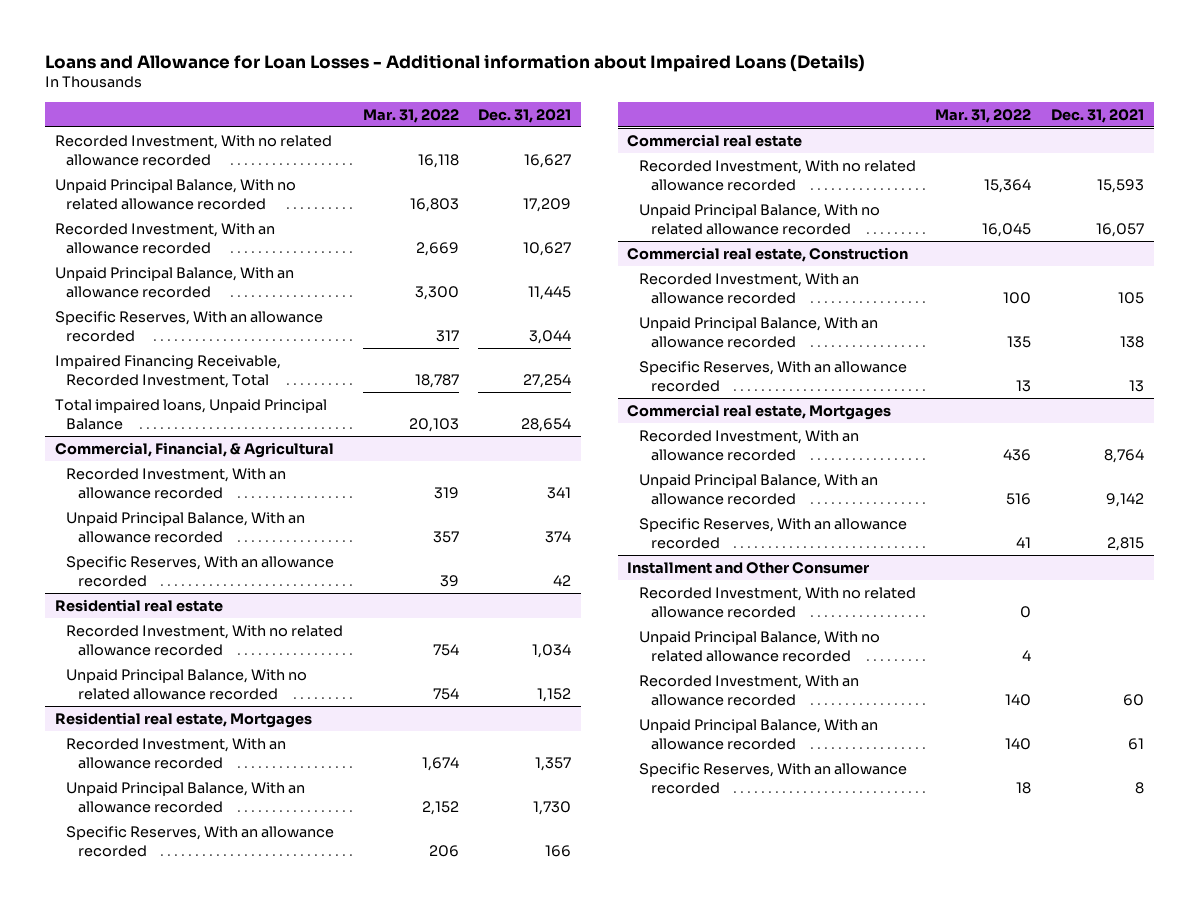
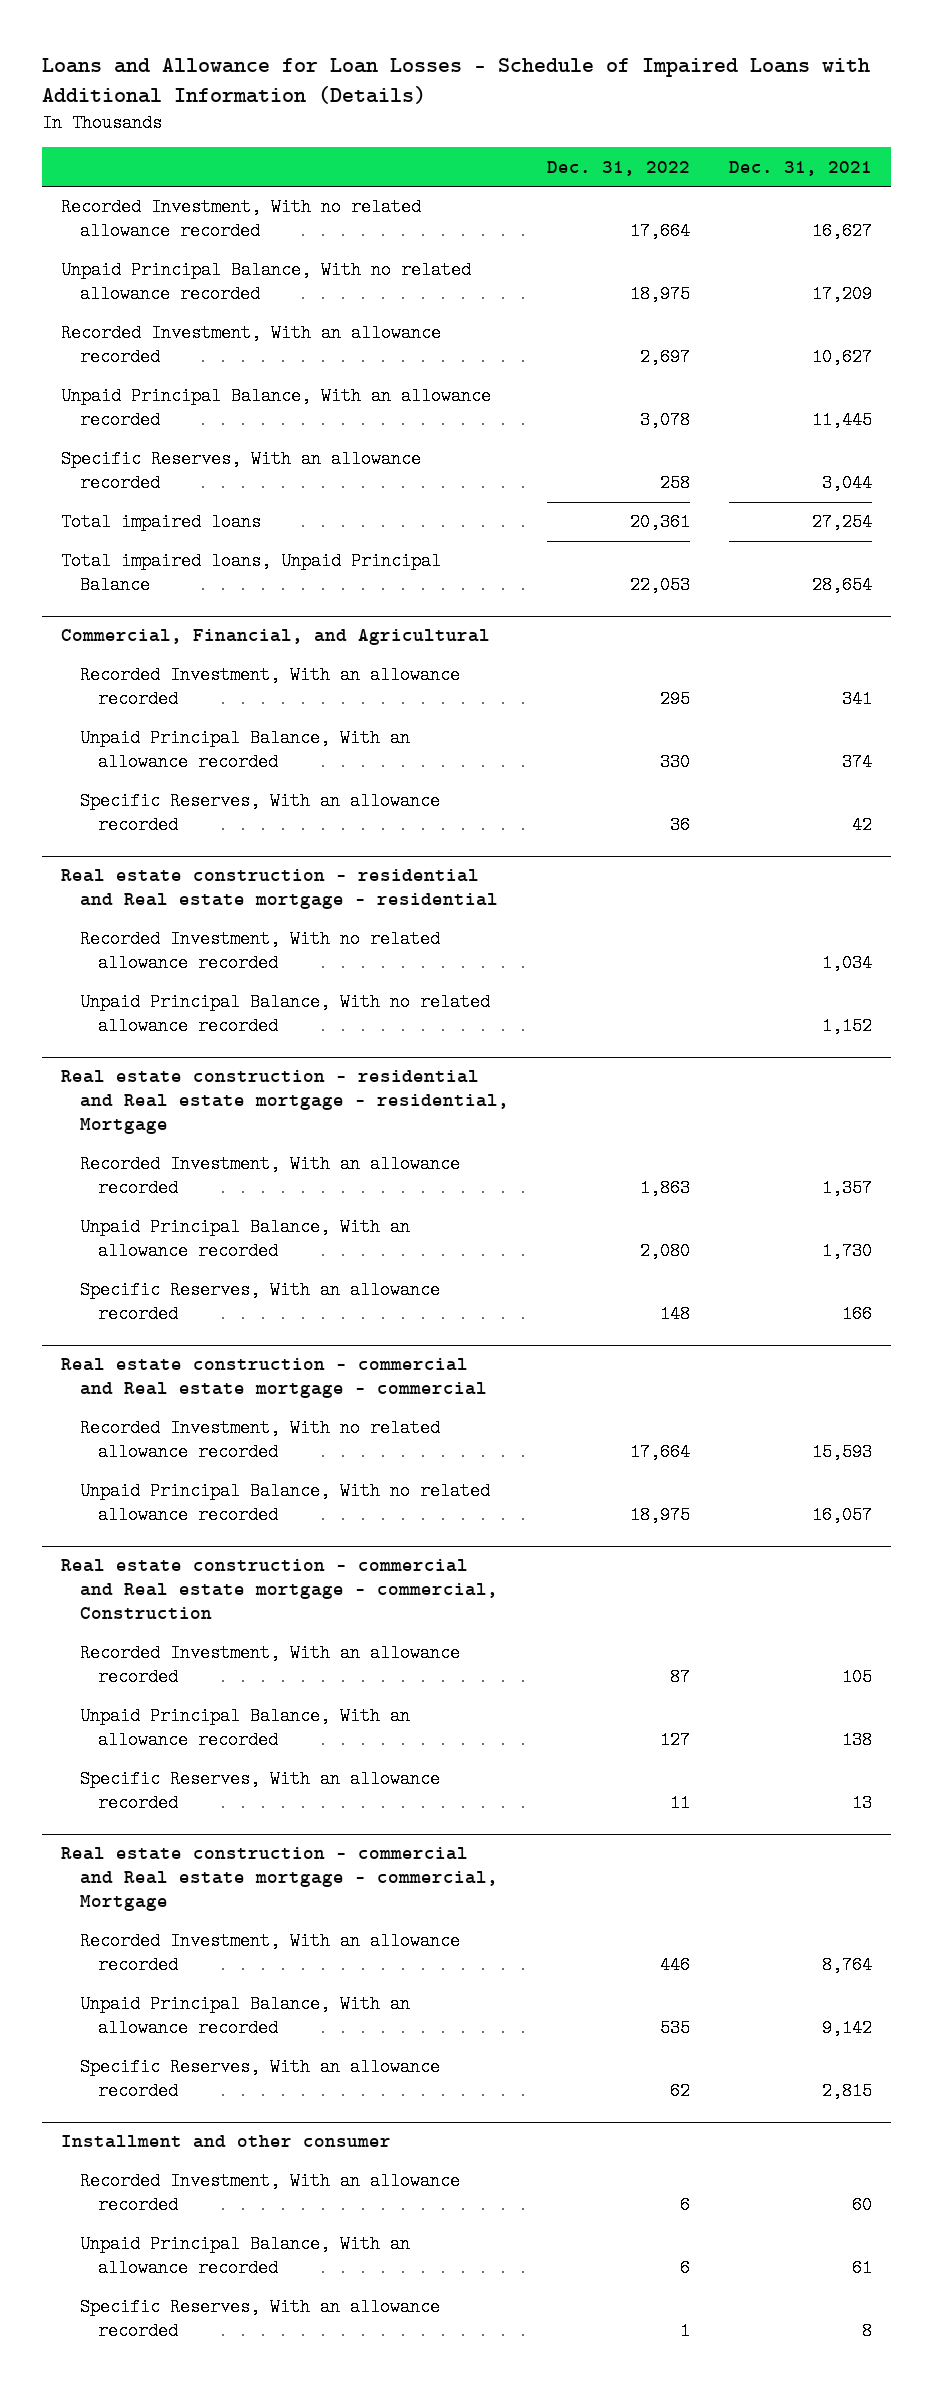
- Loans and Allowance for Loan Losses - Additional information about Impaired Loans (Details)
+ Loans and Allowance for Loan Losses - Schedule of Impaired Loans with Additional Information (Details)
- | Mar. 31, 2022 | Dec. 31, 2021
+ | Dec. 31, 2022 | Dec. 31, 2021
- Impaired Financing Receivable, Recorded Investment, Total | 18,787 | 27,254
+ Total impaired loans | 20,361 | 27,254
- Commercial, Financial, & Agricultural
+ Commercial, Financial, and Agricultural
- Residential real estate
+ Real estate construction - residential and Real estate mortgage - residential
- Residential real estate, Mortgages
+ Real estate construction - residential and Real estate mortgage - residential, Mortgage
- Commercial real estate
+ Real estate construction - commercial and Real estate mortgage - commercial
- Commercial real estate, Construction
+ Real estate construction - commercial and Real estate mortgage - commercial, Construction
- Commercial real estate, Mortgages
+ Real estate construction - commercial and Real estate mortgage - commercial, Mortgage
- Installment and Other Consumer
- Recorded Investment, With no related allowance recorded | 0 |
- Unpaid Principal Balance, With no related allowance recorded | 4 |
+ Installment and other consumer

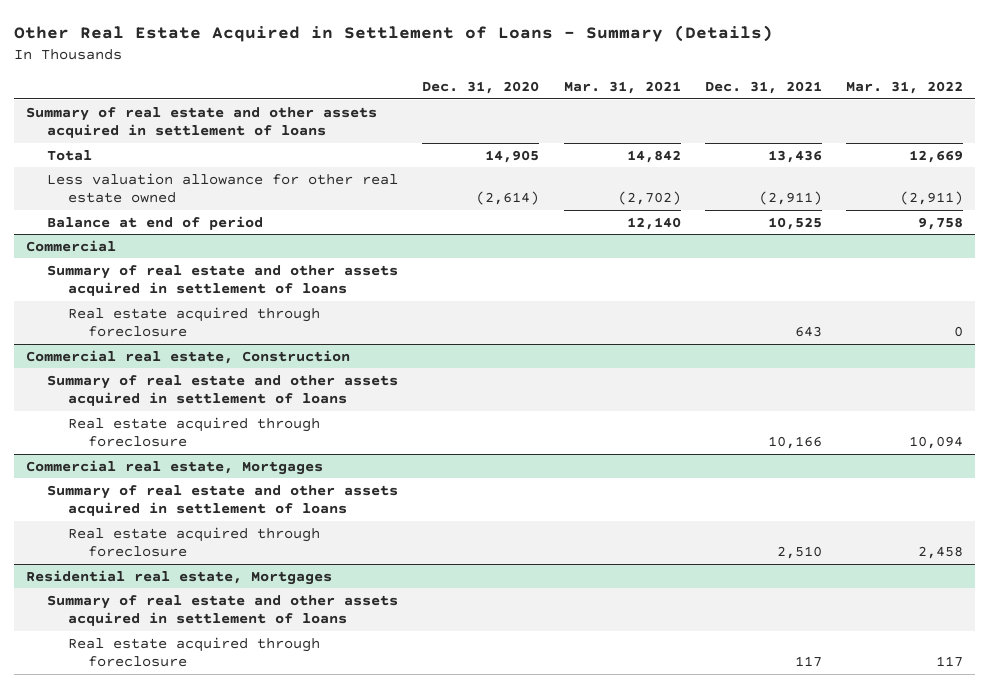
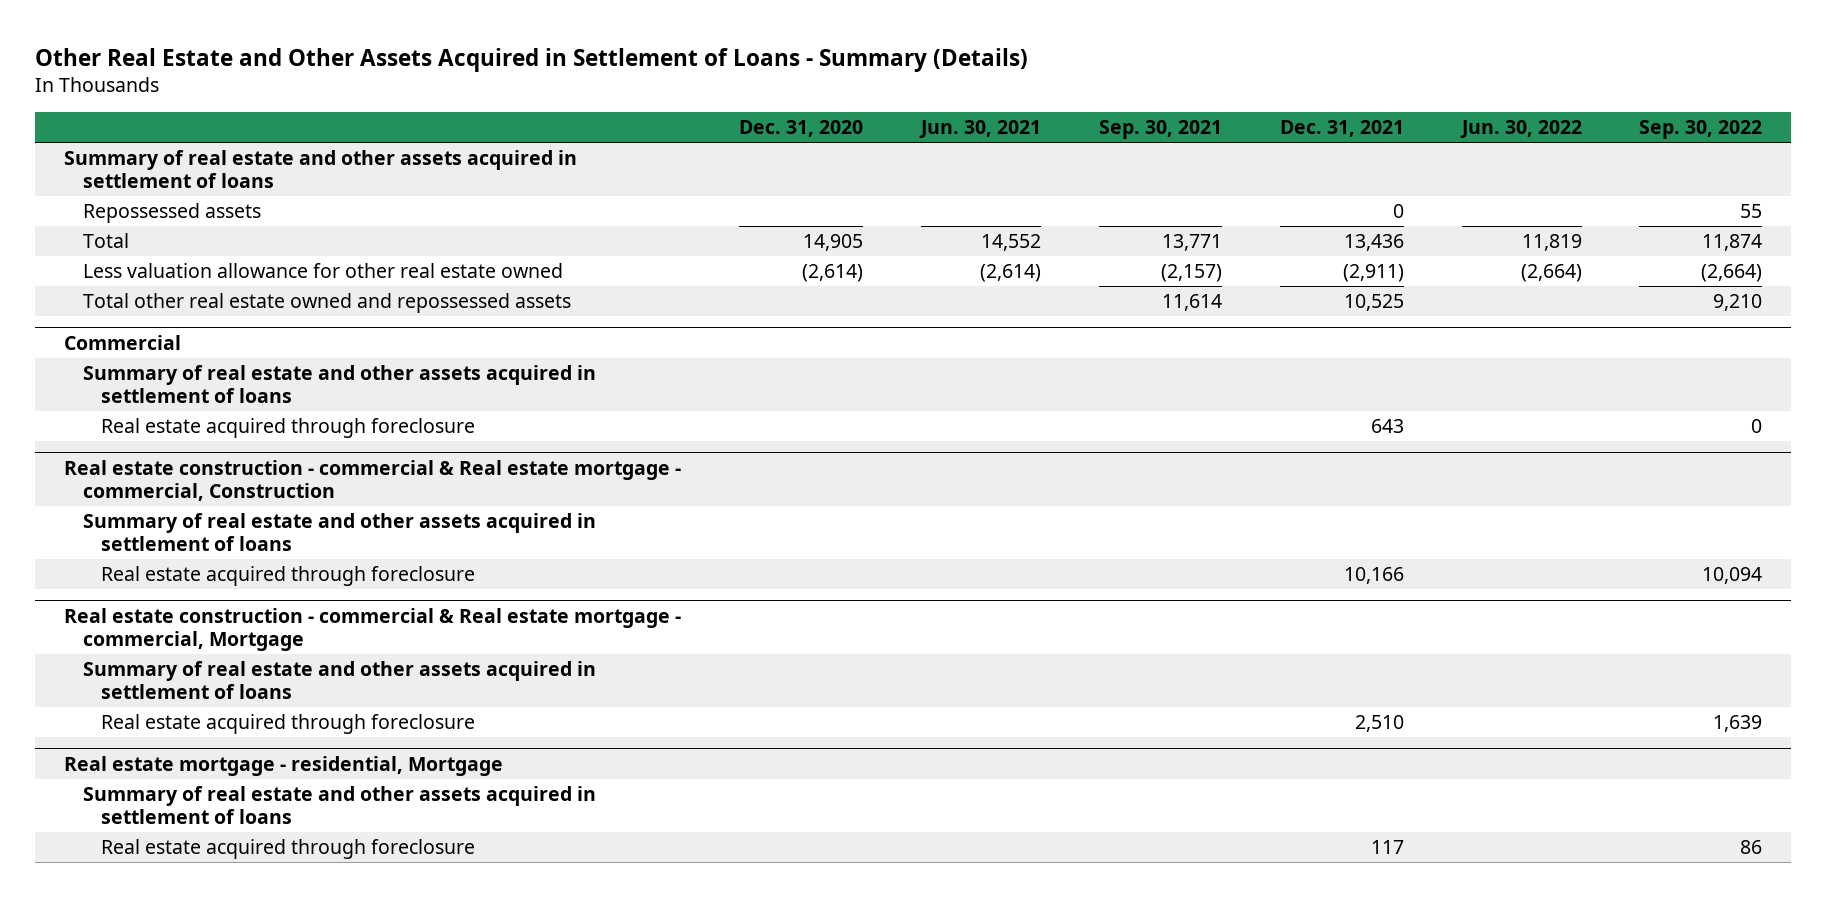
- Other Real Estate Acquired in Settlement of Loans - Summary (Details)
+ Other Real Estate and Other Assets Acquired in Settlement of Loans - Summary (Details)
- | Dec. 31, 2020 | Mar. 31, 2021 | Dec. 31, 2021 | Mar. 31, 2022
+ | Dec. 31, 2020 | Jun. 30, 2021 | Sep. 30, 2021 | Dec. 31, 2021 | Jun. 30, 2022 | Sep. 30, 2022
+ Repossessed assets | | | | 0 | | 55
- Balance at end of period | | 12,140 | 10,525 | 9,758
+ Total other real estate owned and repossessed assets | | | 11,614 | 10,525 | | 9,210
- Commercial real estate, Construction
+ Real estate construction - commercial & Real estate mortgage - commercial, Construction
- Commercial real estate, Mortgages
+ Real estate construction - commercial & Real estate mortgage - commercial, Mortgage
- Residential real estate, Mortgages
+ Real estate mortgage - residential, Mortgage

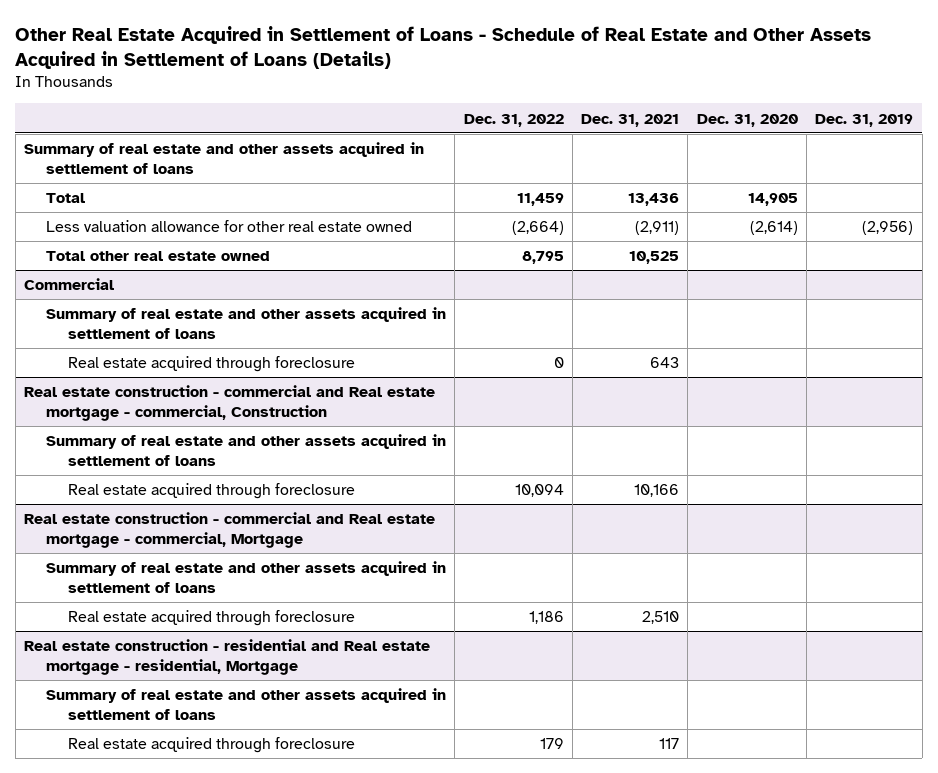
- Other Real Estate and Other Assets Acquired in Settlement of Loans - Summary (Details)
+ Other Real Estate Acquired in Settlement of Loans - Schedule of Real Estate and Other Assets Acquired in Settlement of Loans (Details)
- | Dec. 31, 2020 | Jun. 30, 2021 | Sep. 30, 2021 | Dec. 31, 2021 | Jun. 30, 2022 | Sep. 30, 2022
+ | Dec. 31, 2022 | Dec. 31, 2021 | Dec. 31, 2020 | Dec. 31, 2019
- Repossessed assets | | | | 0 | | 55
- Total other real estate owned and repossessed assets | | | 11,614 | 10,525 | | 9,210
+ Total other real estate owned | 8,795 | 10,525 | |
- Real estate construction - commercial & Real estate mortgage - commercial, Construction
+ Real estate construction - commercial and Real estate mortgage - commercial, Construction
- Real estate construction - commercial & Real estate mortgage - commercial, Mortgage
+ Real estate construction - commercial and Real estate mortgage - commercial, Mortgage
- Real estate mortgage - residential, Mortgage
+ Real estate construction - residential and Real estate mortgage - residential, Mortgage

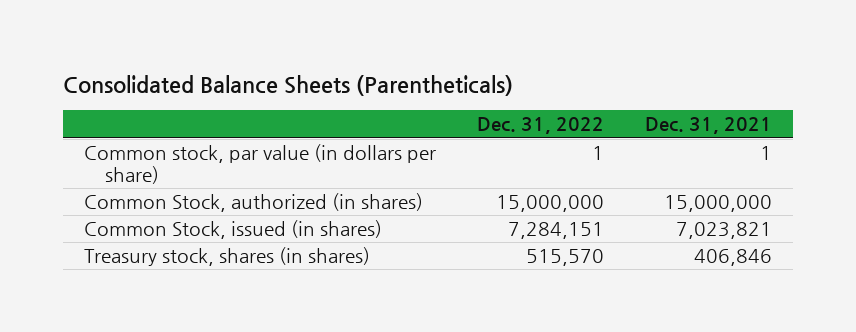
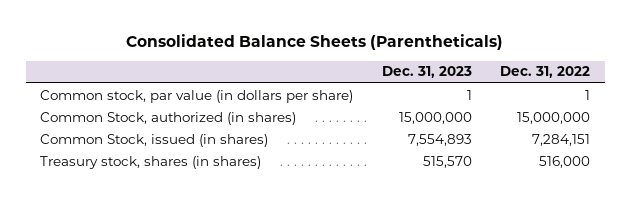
- | Dec. 31, 2022 | Dec. 31, 2021
+ | Dec. 31, 2023 | Dec. 31, 2022
- Treasury stock, shares (in shares) | 515,570 | 406,846
+ Treasury stock, shares (in shares) | 515,570 | 516,000

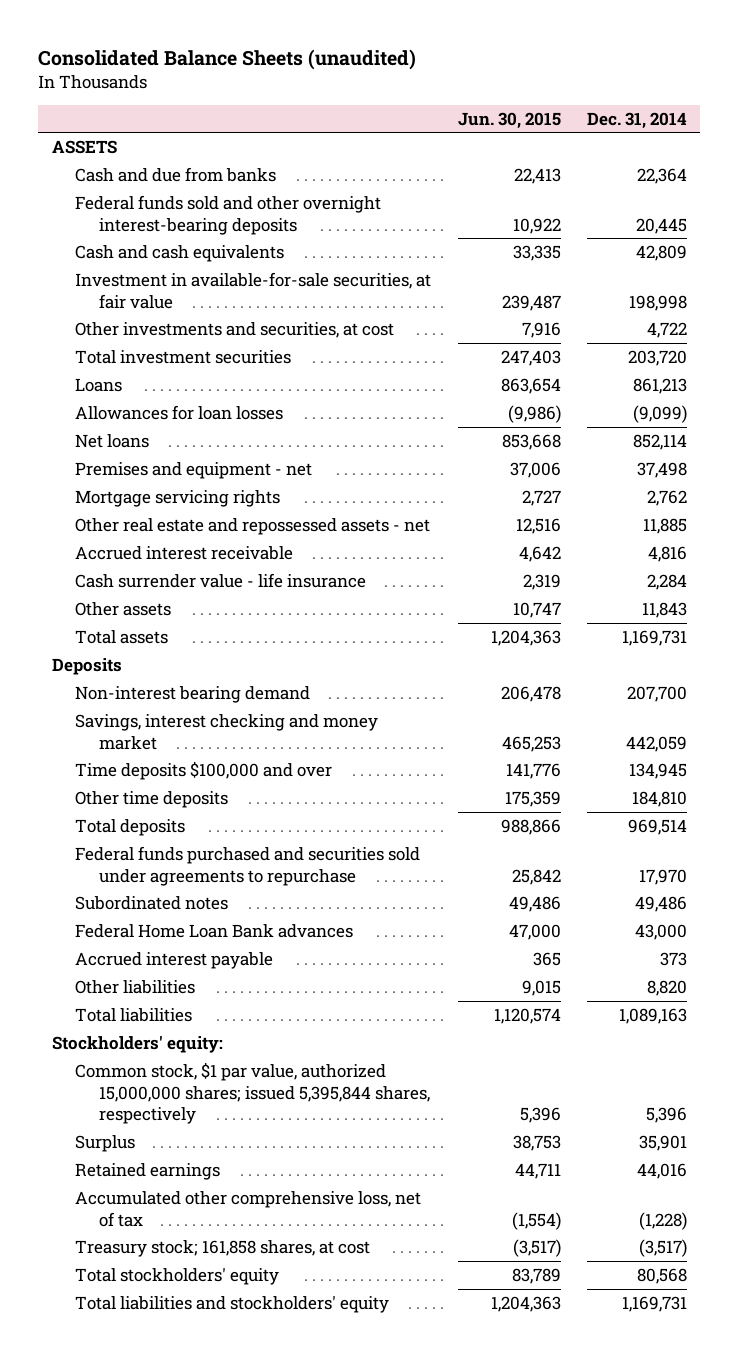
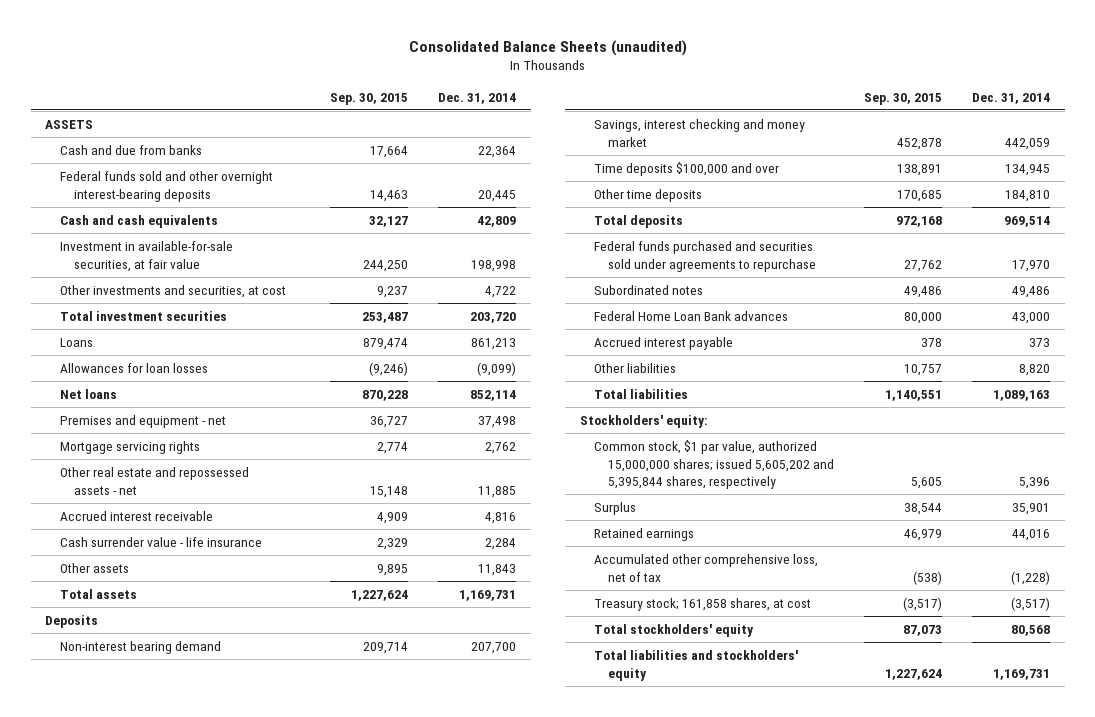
- | Jun. 30, 2015 | Dec. 31, 2014
+ | Sep. 30, 2015 | Dec. 31, 2014
- Common stock, $1 par value, authorized 15,000,000 shares; issued 5,395,844 shares, respectively | 5,396 | 5,396
+ Common stock, $1 par value, authorized 15,000,000 shares; issued 5,605,202 and 5,395,844 shares, respectively | 5,605 | 5,396

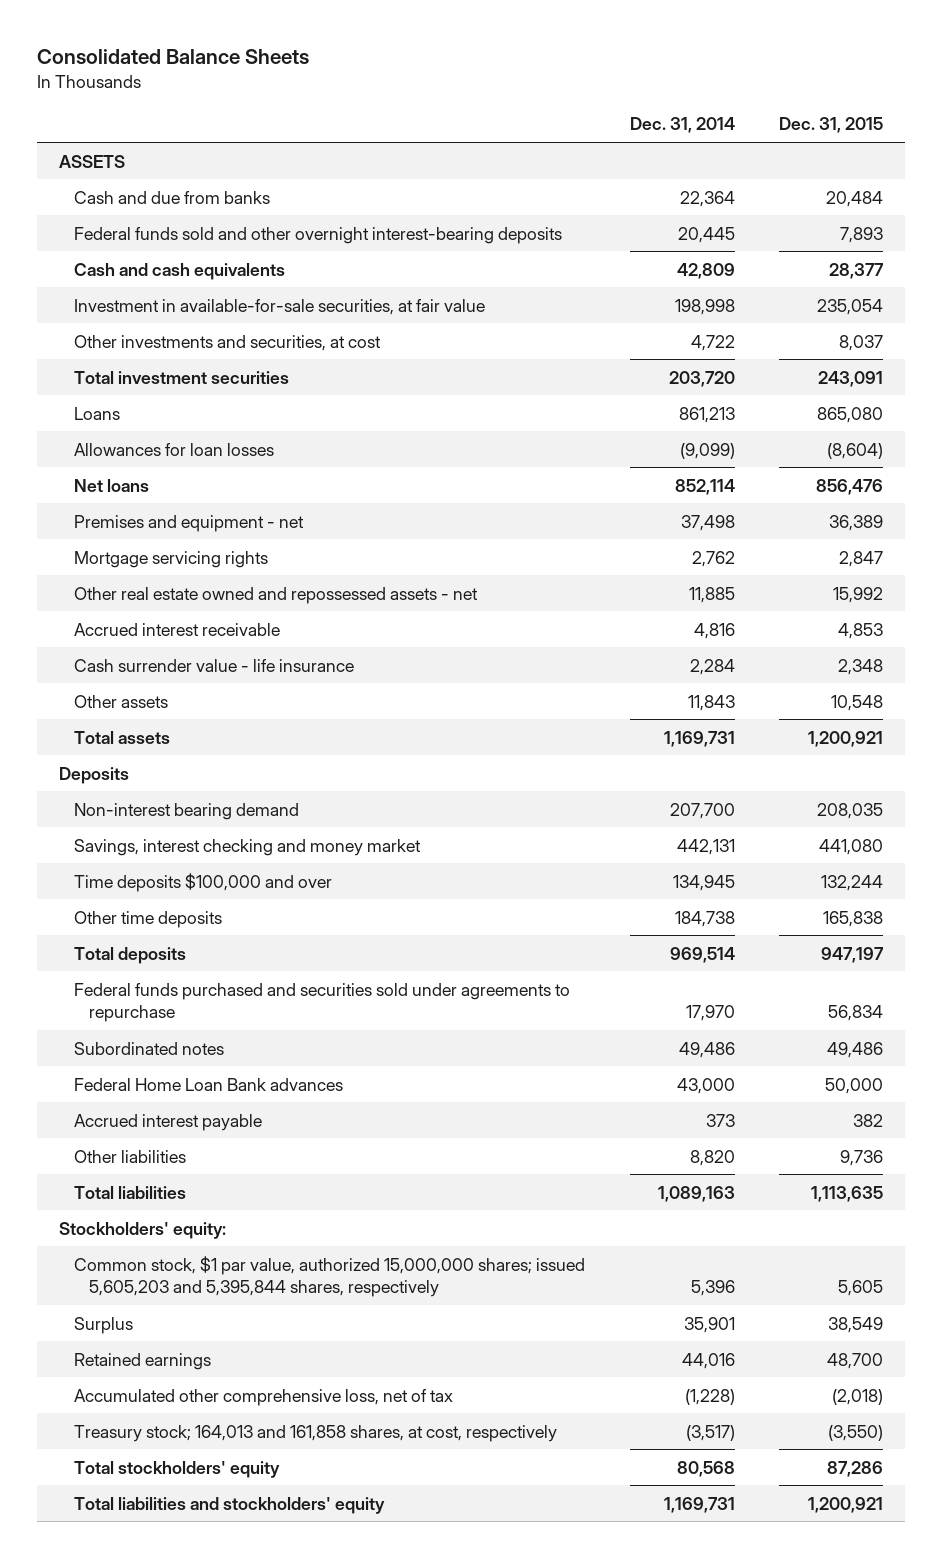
- Consolidated Balance Sheets (unaudited)
+ Consolidated Balance Sheets
- | Sep. 30, 2015 | Dec. 31, 2014
+ | Dec. 31, 2014 | Dec. 31, 2015
- Other real estate and repossessed assets - net | 15,148 | 11,885
+ Other real estate owned and repossessed assets - net | 11,885 | 15,992
- Savings, interest checking and money market | 452,878 | 442,059
+ Savings, interest checking and money market | 442,131 | 441,080
- Other time deposits | 170,685 | 184,810
+ Other time deposits | 184,738 | 165,838
- Common stock, $1 par value, authorized 15,000,000 shares; issued 5,605,202 and 5,395,844 shares, respectively | 5,605 | 5,396
+ Common stock, $1 par value, authorized 15,000,000 shares; issued 5,605,203 and 5,395,844 shares, respectively | 5,396 | 5,605
- Treasury stock; 161,858 shares, at cost | (3,517) | (3,517)
+ Treasury stock; 164,013 and 161,858 shares, at cost, respectively | (3,517) | (3,550)

